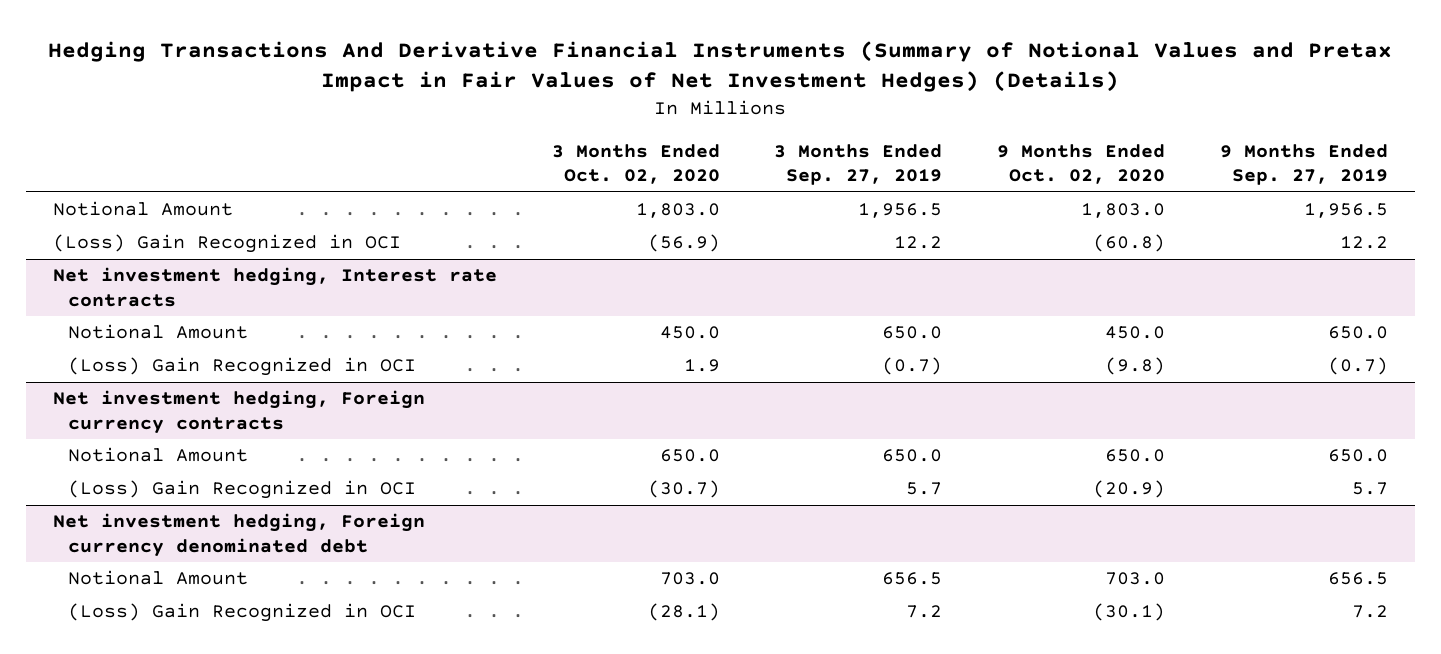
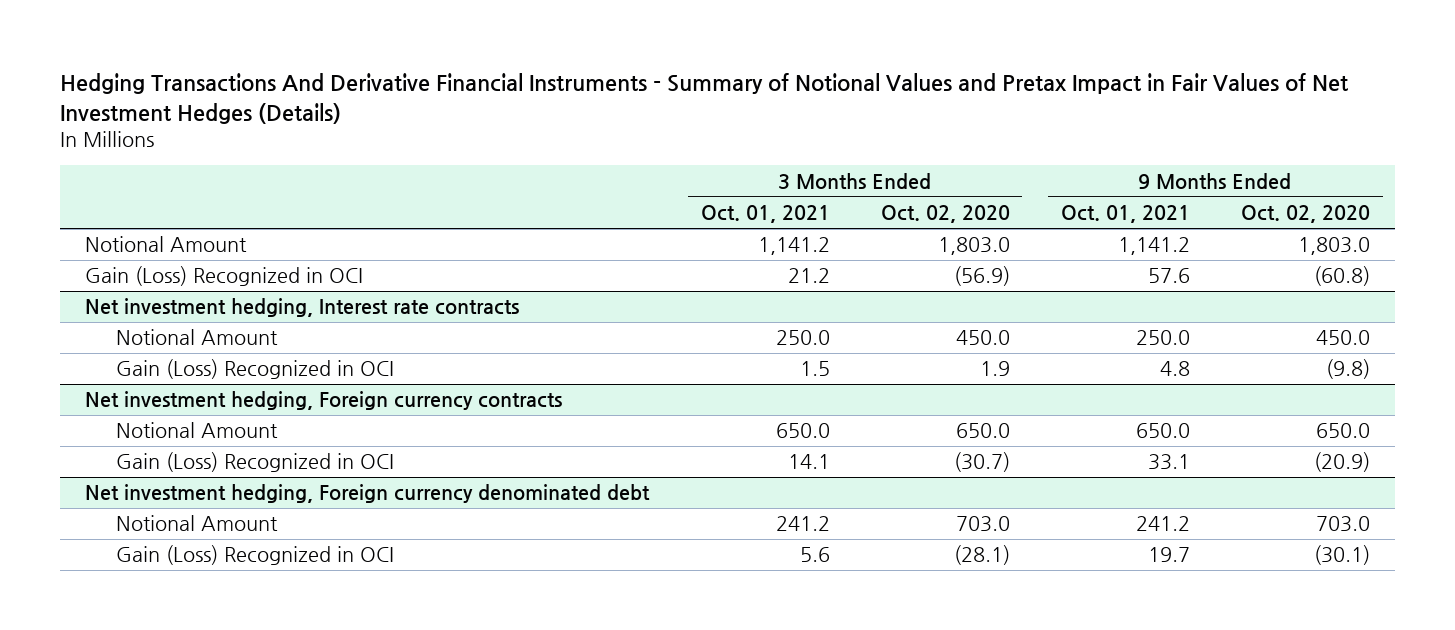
- Hedging Transactions And Derivative Financial Instruments (Summary of Notional Values and Pretax Impact in Fair Values of Net Investment Hedges) (Details)
+ Hedging Transactions And Derivative Financial Instruments - Summary of Notional Values and Pretax Impact in Fair Values of Net Investment Hedges (Details)
- | 3 Months Ended Oct. 02, 2020 | 3 Months Ended Sep. 27, 2019 | 9 Months Ended Oct. 02, 2020 | 9 Months Ended Sep. 27, 2019
+ | 3 Months Ended Oct. 01, 2021 | 3 Months Ended Oct. 02, 2020 | 9 Months Ended Oct. 01, 2021 | 9 Months Ended Oct. 02, 2020
- (Loss) Gain Recognized in OCI | (56.9) | 12.2 | (60.8) | 12.2
+ Gain (Loss) Recognized in OCI | 21.2 | (56.9) | 57.6 | (60.8)
@ Net investment hedging, Interest rate contracts
- (Loss) Gain Recognized in OCI | 1.9 | (0.7) | (9.8) | (0.7)
+ Gain (Loss) Recognized in OCI | 1.5 | 1.9 | 4.8 | (9.8)
@ Net investment hedging, Foreign currency contracts
- (Loss) Gain Recognized in OCI | (30.7) | 5.7 | (20.9) | 5.7
+ Gain (Loss) Recognized in OCI | 14.1 | (30.7) | 33.1 | (20.9)
@ Net investment hedging, Foreign currency denominated debt
- (Loss) Gain Recognized in OCI | (28.1) | 7.2 | (30.1) | 7.2
+ Gain (Loss) Recognized in OCI | 5.6 | (28.1) | 19.7 | (30.1)

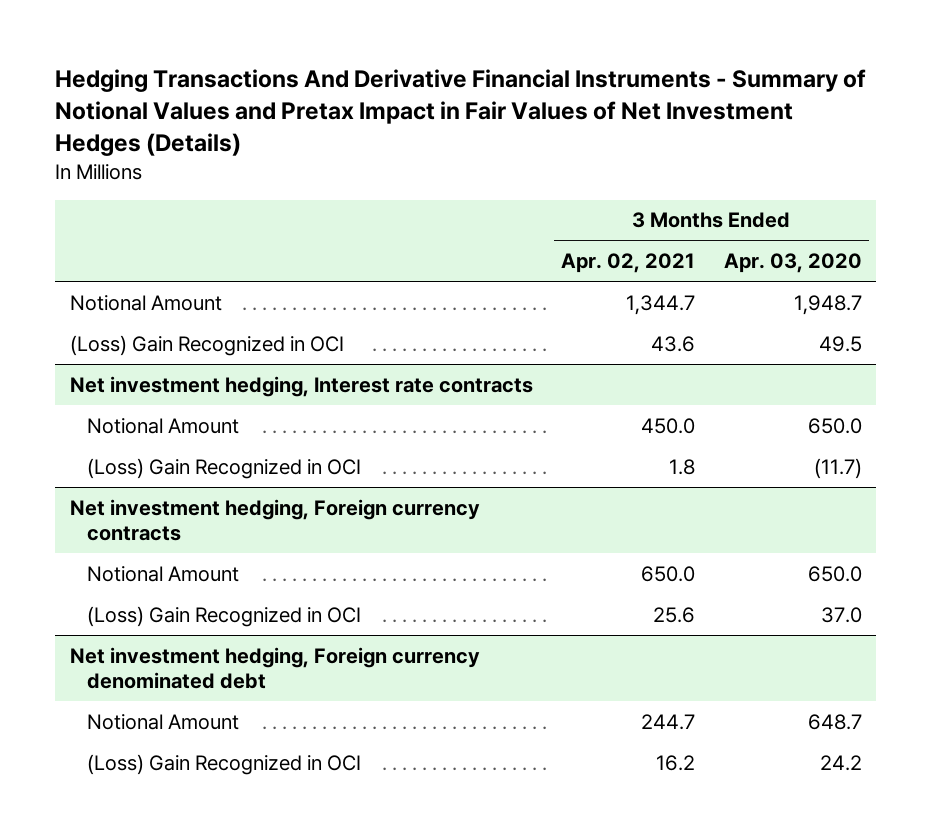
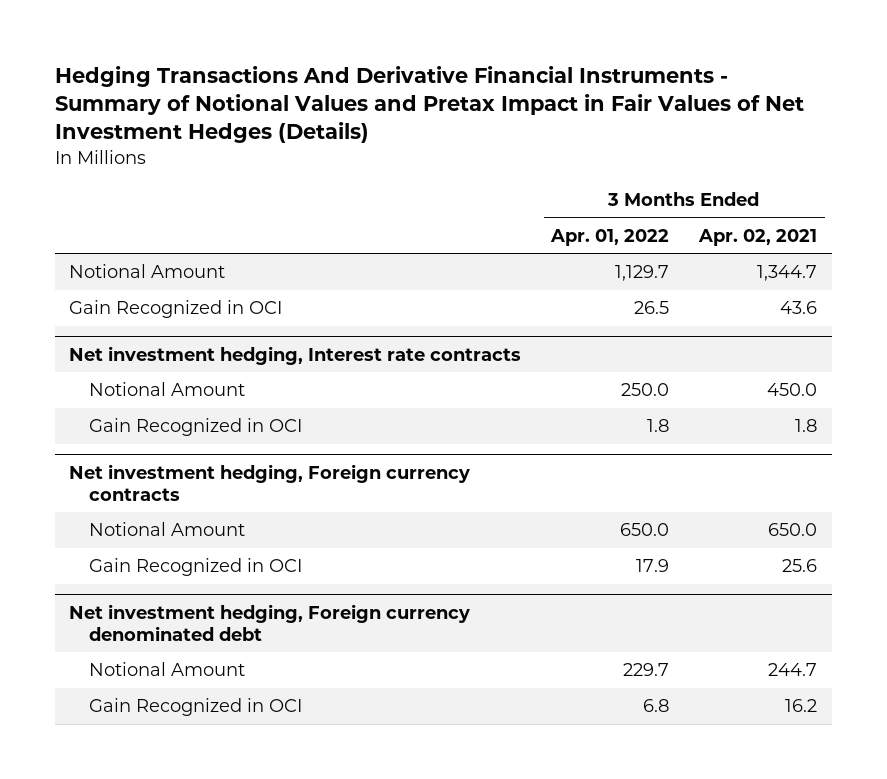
- | 3 Months Ended Apr. 02, 2021 | 3 Months Ended Apr. 03, 2020
+ | 3 Months Ended Apr. 01, 2022 | 3 Months Ended Apr. 02, 2021
- (Loss) Gain Recognized in OCI | 43.6 | 49.5
+ Gain Recognized in OCI | 26.5 | 43.6
@ Net investment hedging, Interest rate contracts
- (Loss) Gain Recognized in OCI | 1.8 | (11.7)
+ Gain Recognized in OCI | 1.8 | 1.8
@ Net investment hedging, Foreign currency contracts
- (Loss) Gain Recognized in OCI | 25.6 | 37.0
+ Gain Recognized in OCI | 17.9 | 25.6
@ Net investment hedging, Foreign currency denominated debt
- (Loss) Gain Recognized in OCI | 16.2 | 24.2
+ Gain Recognized in OCI | 6.8 | 16.2

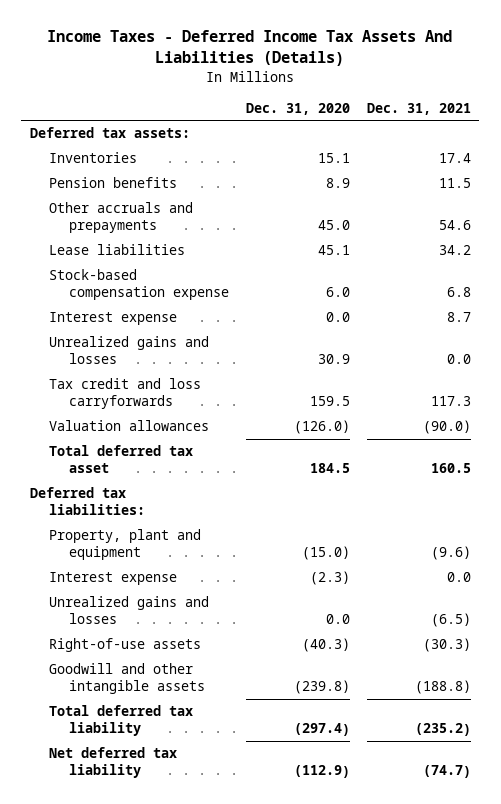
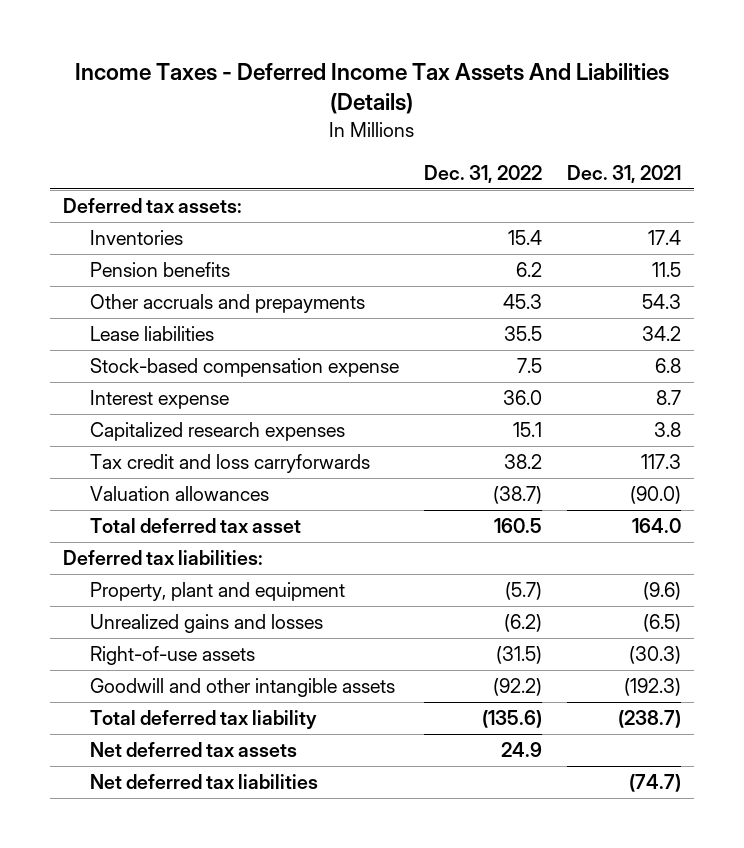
- | Dec. 31, 2020 | Dec. 31, 2021
+ | Dec. 31, 2022 | Dec. 31, 2021
- Other accruals and prepayments | 45.0 | 54.6
+ Other accruals and prepayments | 45.3 | 54.3
- Unrealized gains and losses | 30.9 | 0.0
+ Capitalized research expenses | 15.1 | 3.8
- Total deferred tax asset | 184.5 | 160.5
+ Total deferred tax asset | 160.5 | 164.0
- Interest expense | (2.3) | 0.0
- Goodwill and other intangible assets | (239.8) | (188.8)
- Total deferred tax liability | (297.4) | (235.2)
- Net deferred tax liability | (112.9) | (74.7)
+ Goodwill and other intangible assets | (92.2) | (192.3)
+ Total deferred tax liability | (135.6) | (238.7)
+ Net deferred tax assets | 24.9 |
+ Net deferred tax liabilities | | (74.7)

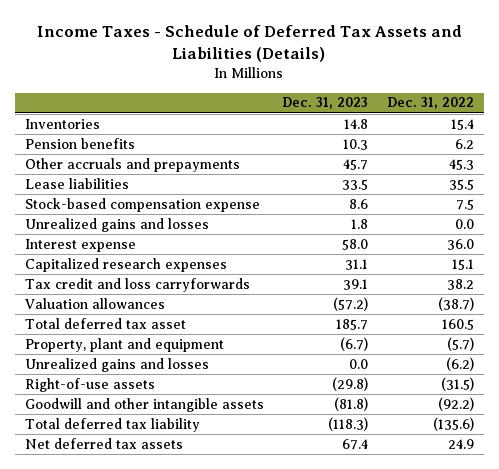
- Income Taxes - Deferred Income Tax Assets And Liabilities (Details)
+ Income Taxes - Schedule of Deferred Tax Assets and Liabilities (Details)
- | Dec. 31, 2022 | Dec. 31, 2021
+ | Dec. 31, 2023 | Dec. 31, 2022
- Deferred tax assets:
+ Unrealized gains and losses | 1.8 | 0.0
- Deferred tax liabilities:
- Net deferred tax liabilities | | (74.7)

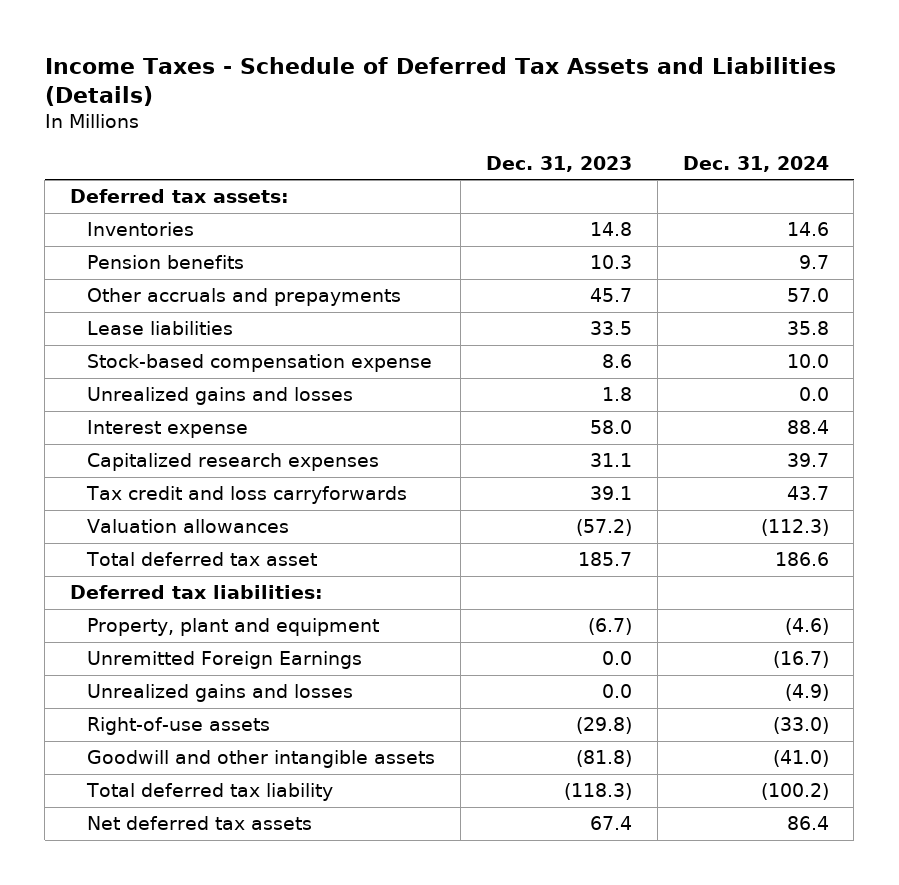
- | Dec. 31, 2023 | Dec. 31, 2022
+ | Dec. 31, 2023 | Dec. 31, 2024
+ Deferred tax assets:
+ Deferred tax liabilities:
+ Unremitted Foreign Earnings | 0.0 | (16.7)

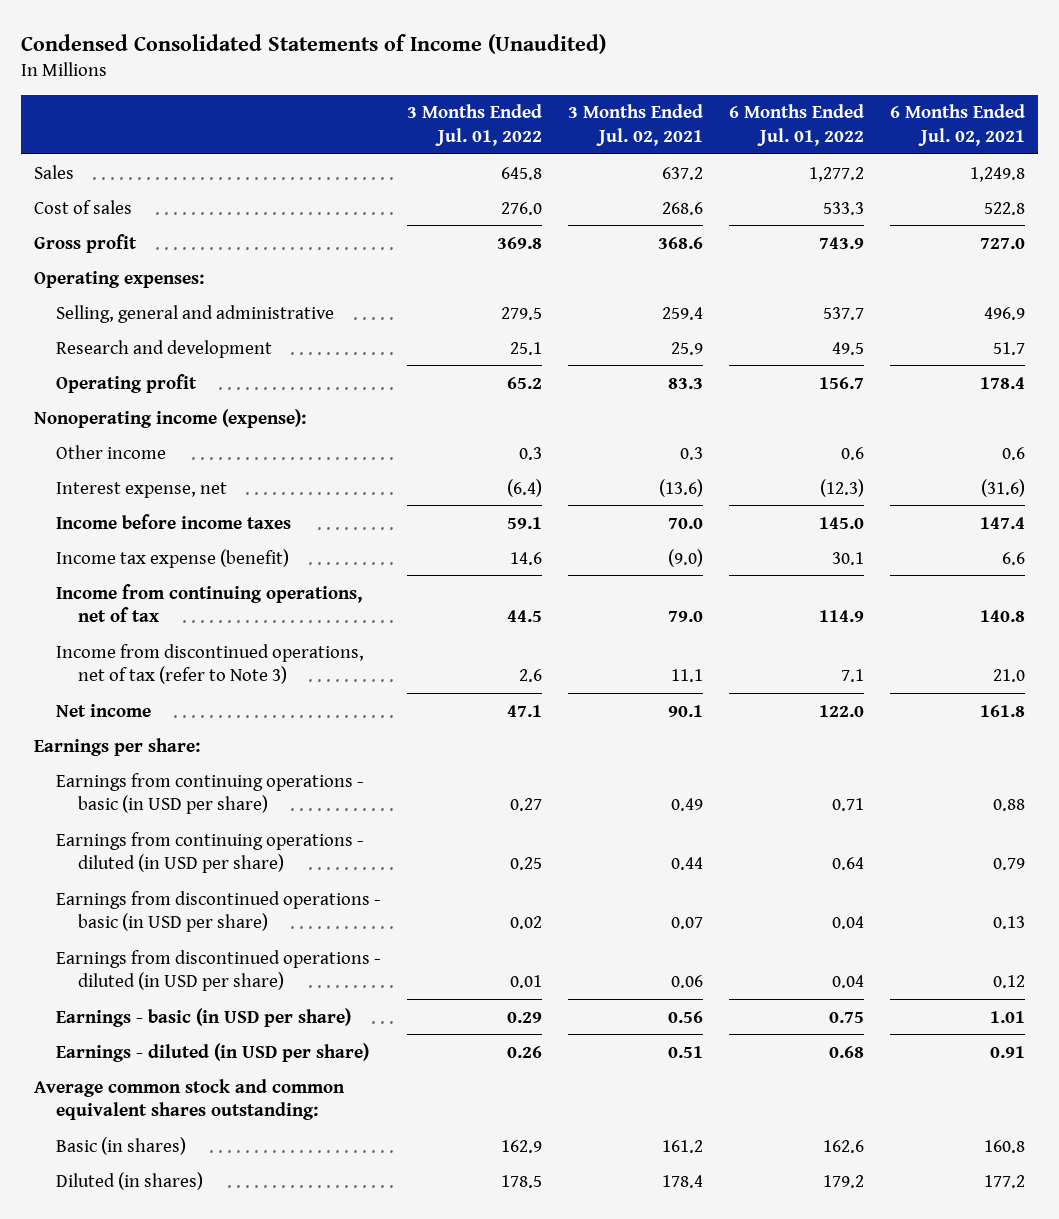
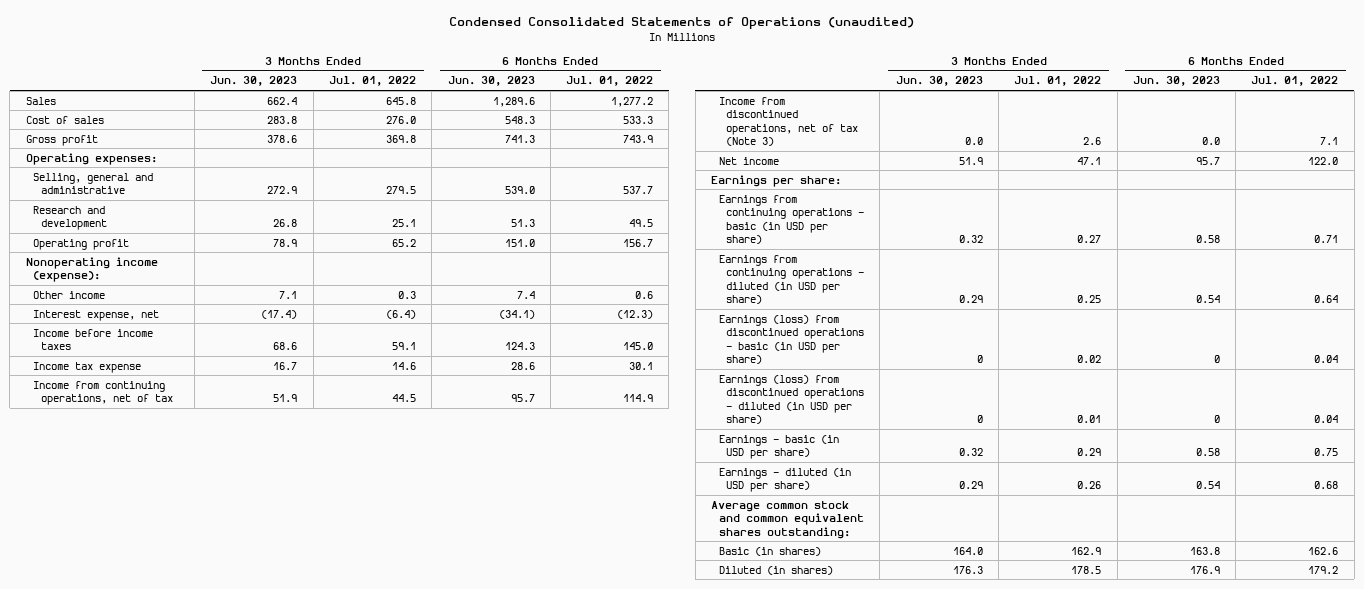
- Condensed Consolidated Statements of Income (Unaudited)
+ Condensed Consolidated Statements of Operations (unaudited)
- | 3 Months Ended Jul. 01, 2022 | 3 Months Ended Jul. 02, 2021 | 6 Months Ended Jul. 01, 2022 | 6 Months Ended Jul. 02, 2021
+ | 3 Months Ended Jun. 30, 2023 | 3 Months Ended Jul. 01, 2022 | 6 Months Ended Jun. 30, 2023 | 6 Months Ended Jul. 01, 2022
- Income tax expense (benefit) | 14.6 | (9.0) | 30.1 | 6.6
+ Income tax expense | 16.7 | 14.6 | 28.6 | 30.1
- Income from discontinued operations, net of tax (refer to Note 3) | 2.6 | 11.1 | 7.1 | 21.0
+ Income from discontinued operations, net of tax (Note 3) | 0.0 | 2.6 | 0.0 | 7.1
- Earnings from discontinued operations - basic (in USD per share) | 0.02 | 0.07 | 0.04 | 0.13
- Earnings from discontinued operations - diluted (in USD per share) | 0.01 | 0.06 | 0.04 | 0.12
+ Earnings (loss) from discontinued operations - basic (in USD per share) | 0 | 0.02 | 0 | 0.04
+ Earnings (loss) from discontinued operations - diluted (in USD per share) | 0 | 0.01 | 0 | 0.04

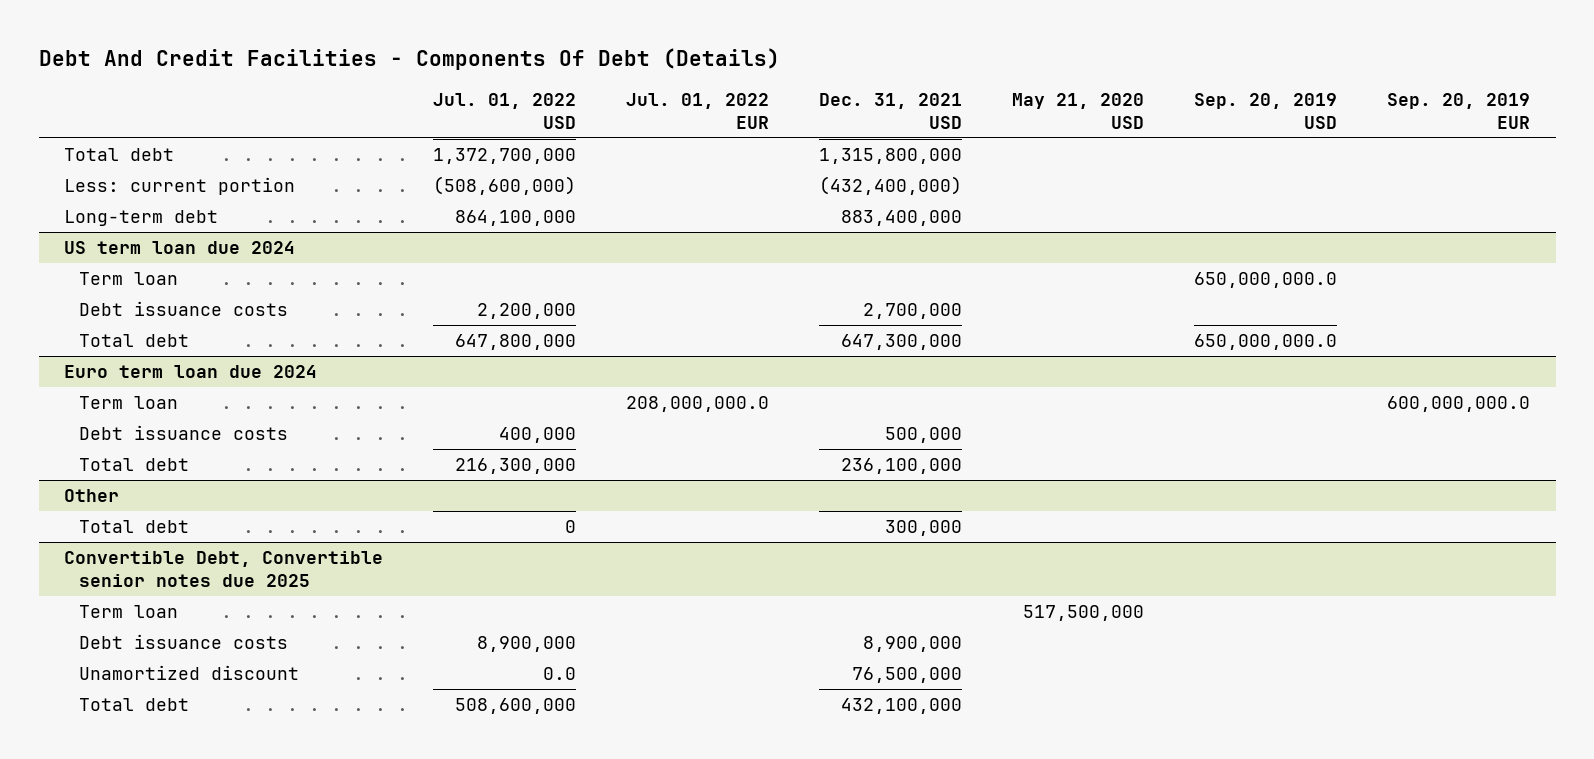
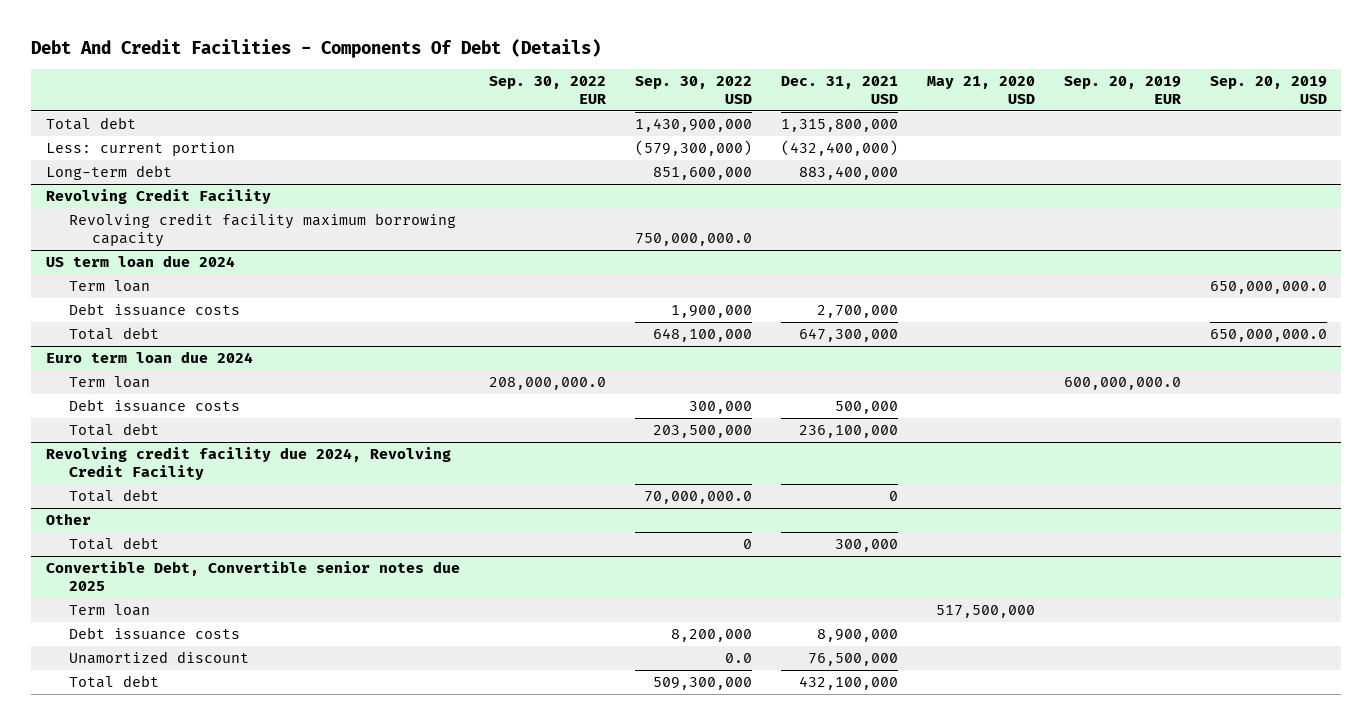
- | Jul. 01, 2022 USD | Jul. 01, 2022 EUR | Dec. 31, 2021 USD | May 21, 2020 USD | Sep. 20, 2019 USD | Sep. 20, 2019 EUR
+ | Sep. 30, 2022 EUR | Sep. 30, 2022 USD | Dec. 31, 2021 USD | May 21, 2020 USD | Sep. 20, 2019 EUR | Sep. 20, 2019 USD
+ Revolving Credit Facility
+ Revolving credit facility maximum borrowing capacity | | 750,000,000.0 | | | |
+ Revolving credit facility due 2024, Revolving Credit Facility
+ Total debt | | 70,000,000.0 | 0 | | |

